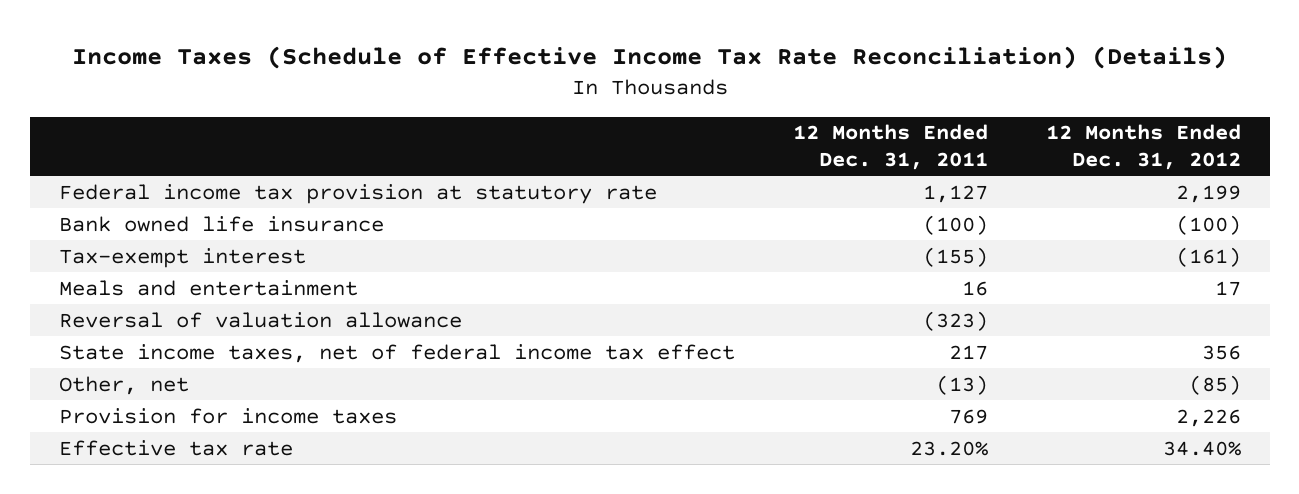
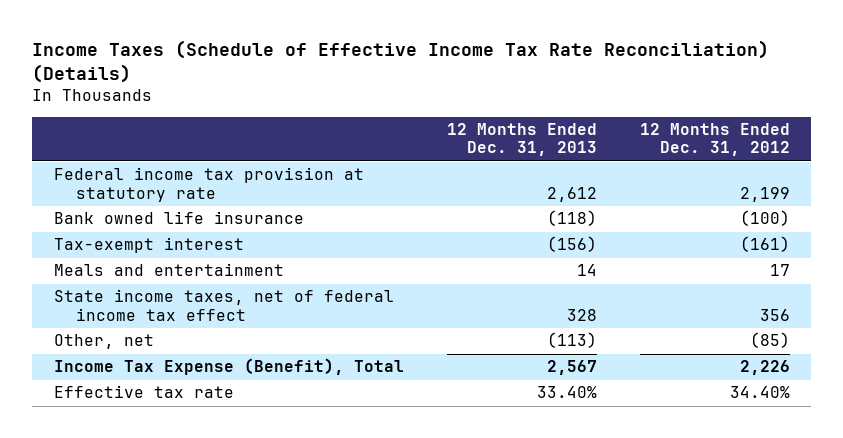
- | 12 Months Ended Dec. 31, 2011 | 12 Months Ended Dec. 31, 2012
+ | 12 Months Ended Dec. 31, 2013 | 12 Months Ended Dec. 31, 2012
- Reversal of valuation allowance | (323) |
- Provision for income taxes | 769 | 2,226
+ Income Tax Expense (Benefit), Total | 2,567 | 2,226

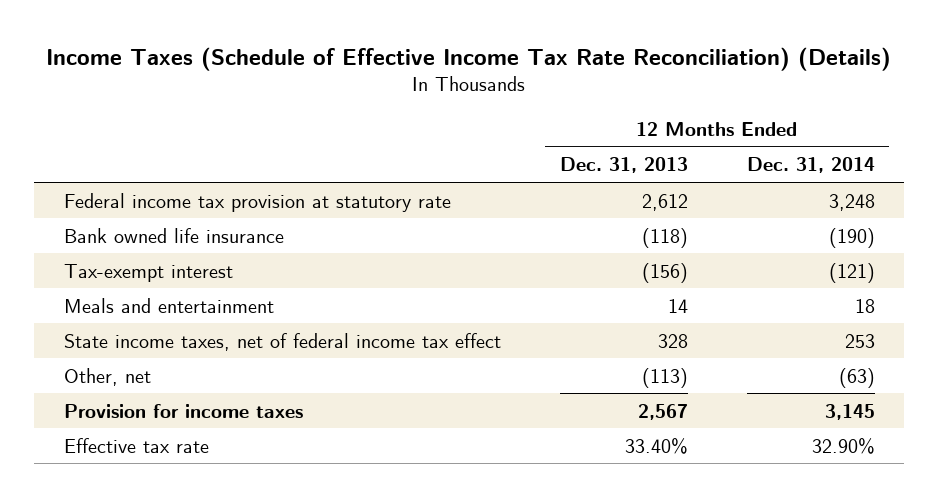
- | 12 Months Ended Dec. 31, 2013 | 12 Months Ended Dec. 31, 2012
+ | 12 Months Ended Dec. 31, 2013 | 12 Months Ended Dec. 31, 2014
- Income Tax Expense (Benefit), Total | 2,567 | 2,226
+ Provision for income taxes | 2,567 | 3,145

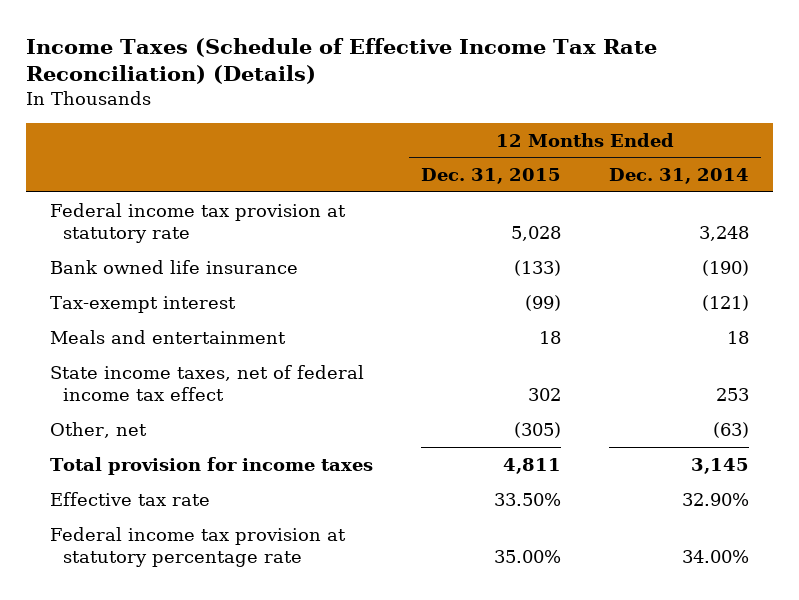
- | 12 Months Ended Dec. 31, 2013 | 12 Months Ended Dec. 31, 2014
+ | 12 Months Ended Dec. 31, 2015 | 12 Months Ended Dec. 31, 2014
- Provision for income taxes | 2,567 | 3,145
+ Total provision for income taxes | 4,811 | 3,145
+ Federal income tax provision at statutory percentage rate | 35.00% | 34.00%

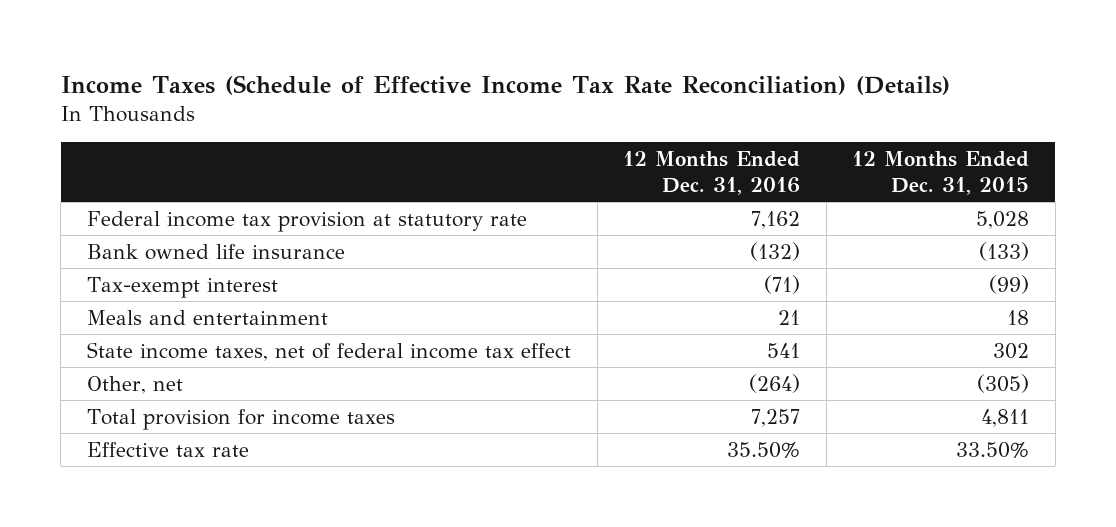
- | 12 Months Ended Dec. 31, 2015 | 12 Months Ended Dec. 31, 2014
+ | 12 Months Ended Dec. 31, 2016 | 12 Months Ended Dec. 31, 2015
- Federal income tax provision at statutory percentage rate | 35.00% | 34.00%

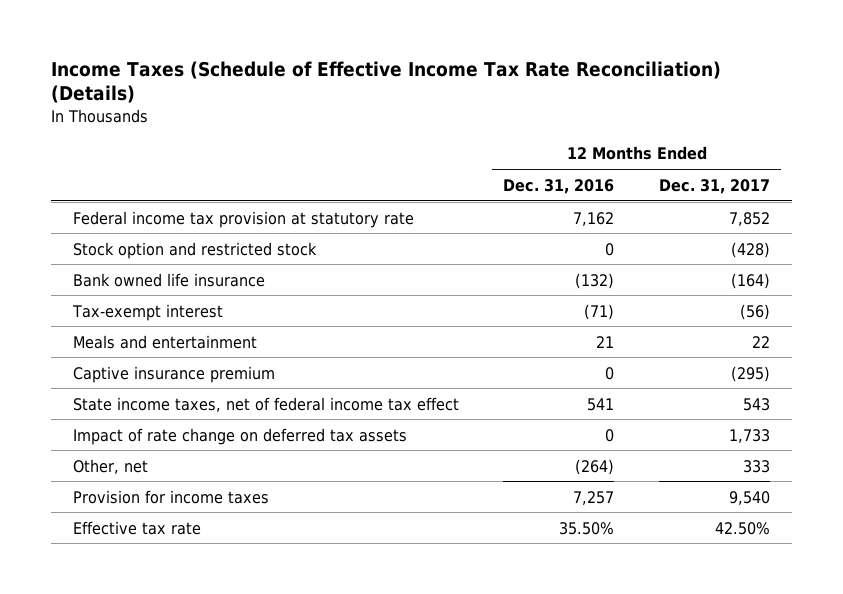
- | 12 Months Ended Dec. 31, 2016 | 12 Months Ended Dec. 31, 2015
+ | 12 Months Ended Dec. 31, 2016 | 12 Months Ended Dec. 31, 2017
+ Stock option and restricted stock | 0 | (428)
+ Captive insurance premium | 0 | (295)
+ Impact of rate change on deferred tax assets | 0 | 1,733
- Total provision for income taxes | 7,257 | 4,811
+ Provision for income taxes | 7,257 | 9,540

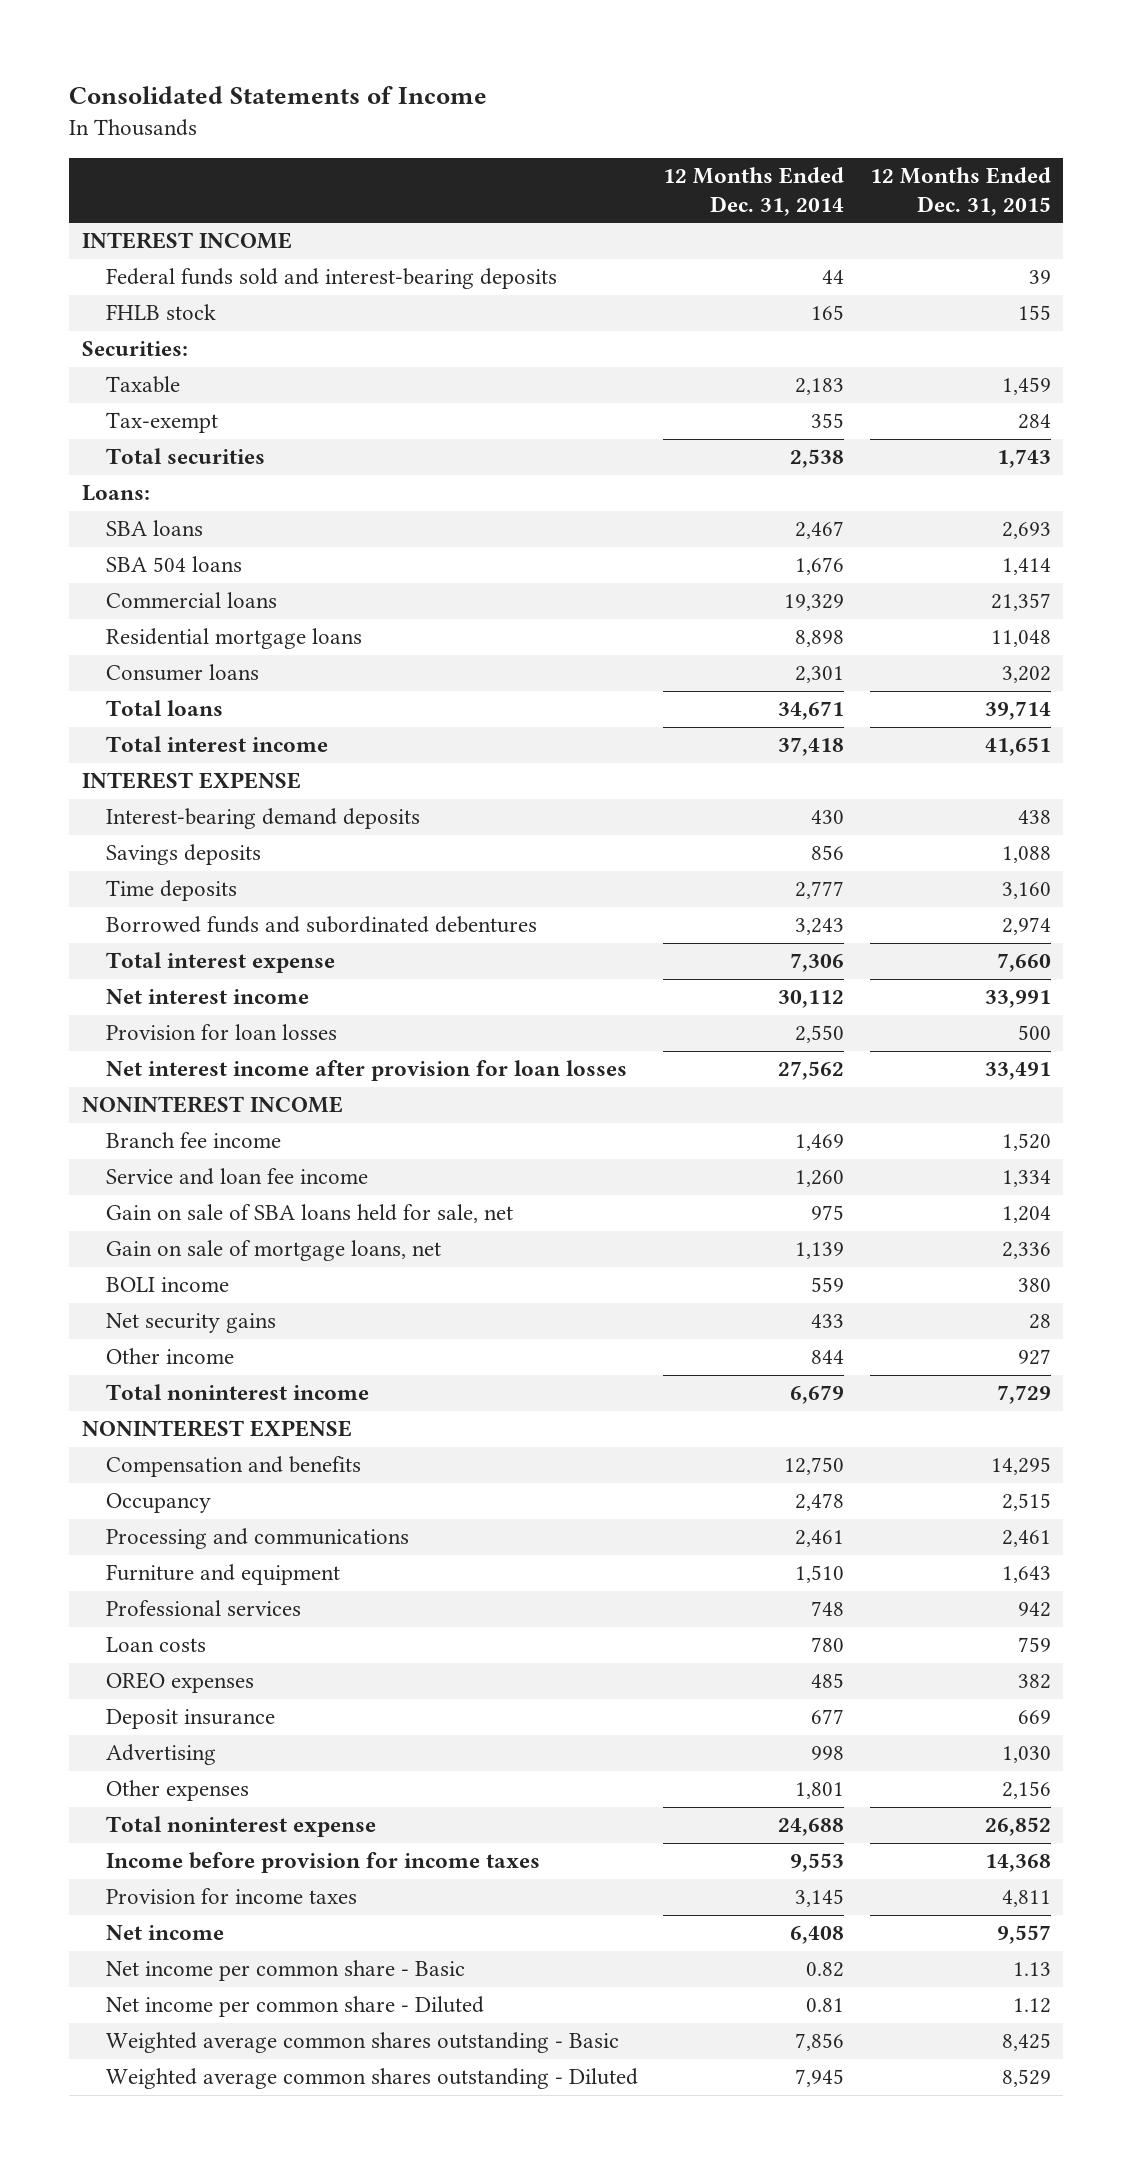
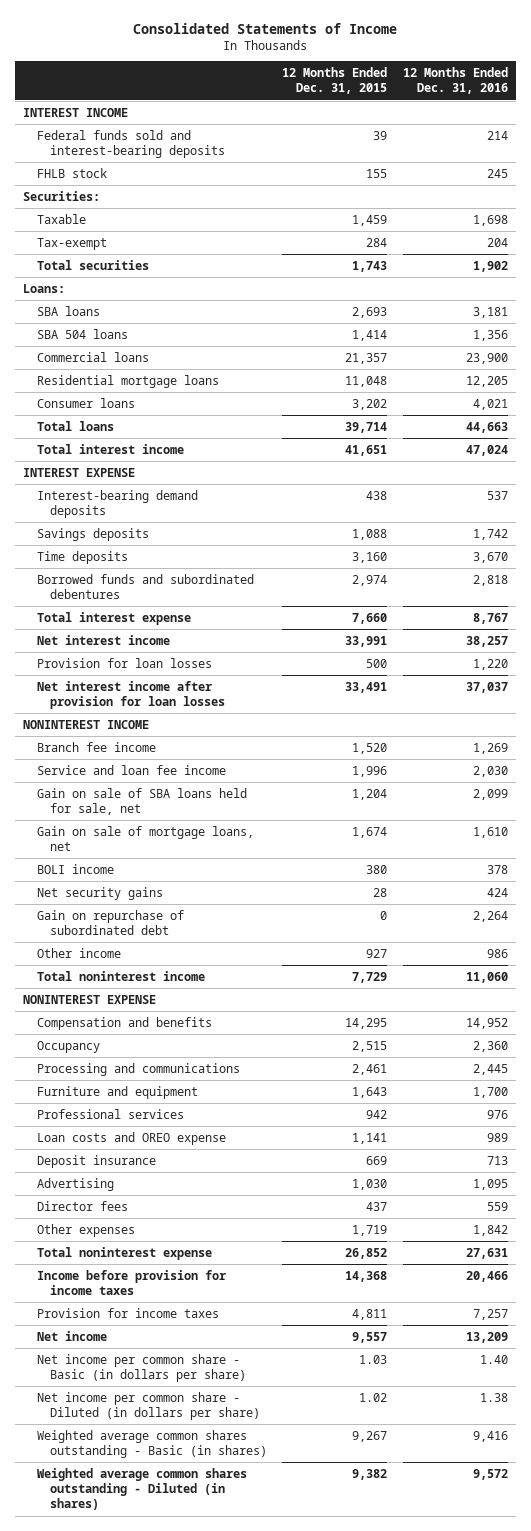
- | 12 Months Ended Dec. 31, 2014 | 12 Months Ended Dec. 31, 2015
+ | 12 Months Ended Dec. 31, 2015 | 12 Months Ended Dec. 31, 2016
- Service and loan fee income | 1,260 | 1,334
+ Service and loan fee income | 1,996 | 2,030
- Gain on sale of mortgage loans, net | 1,139 | 2,336
+ Gain on sale of mortgage loans, net | 1,674 | 1,610
+ Gain on repurchase of subordinated debt | 0 | 2,264
- Loan costs | 780 | 759
- OREO expenses | 485 | 382
+ Loan costs and OREO expense | 1,141 | 989
- Other expenses | 1,801 | 2,156
+ Director fees | 437 | 559
+ Other expenses | 1,719 | 1,842
- Net income per common share - Basic | 0.82 | 1.13
- Net income per common share - Diluted | 0.81 | 1.12
- Weighted average common shares outstanding - Basic | 7,856 | 8,425
- Weighted average common shares outstanding - Diluted | 7,945 | 8,529
+ Net income per common share - Basic (in dollars per share) | 1.03 | 1.40
+ Net income per common share - Diluted (in dollars per share) | 1.02 | 1.38
+ Weighted average common shares outstanding - Basic (in shares) | 9,267 | 9,416
+ Weighted average common shares outstanding - Diluted (in shares) | 9,382 | 9,572

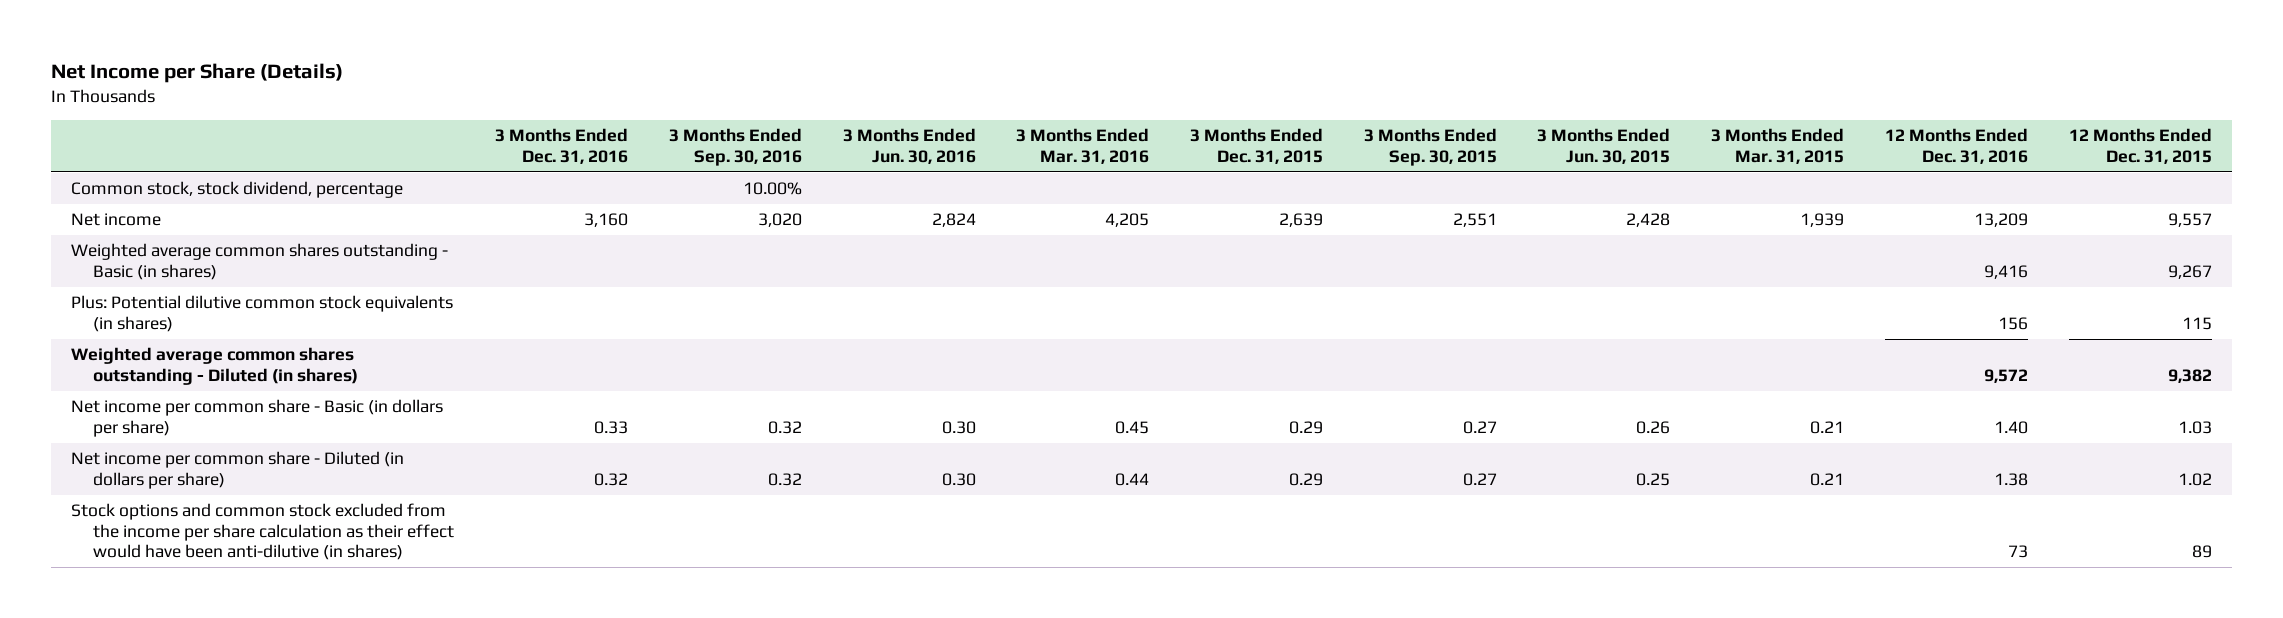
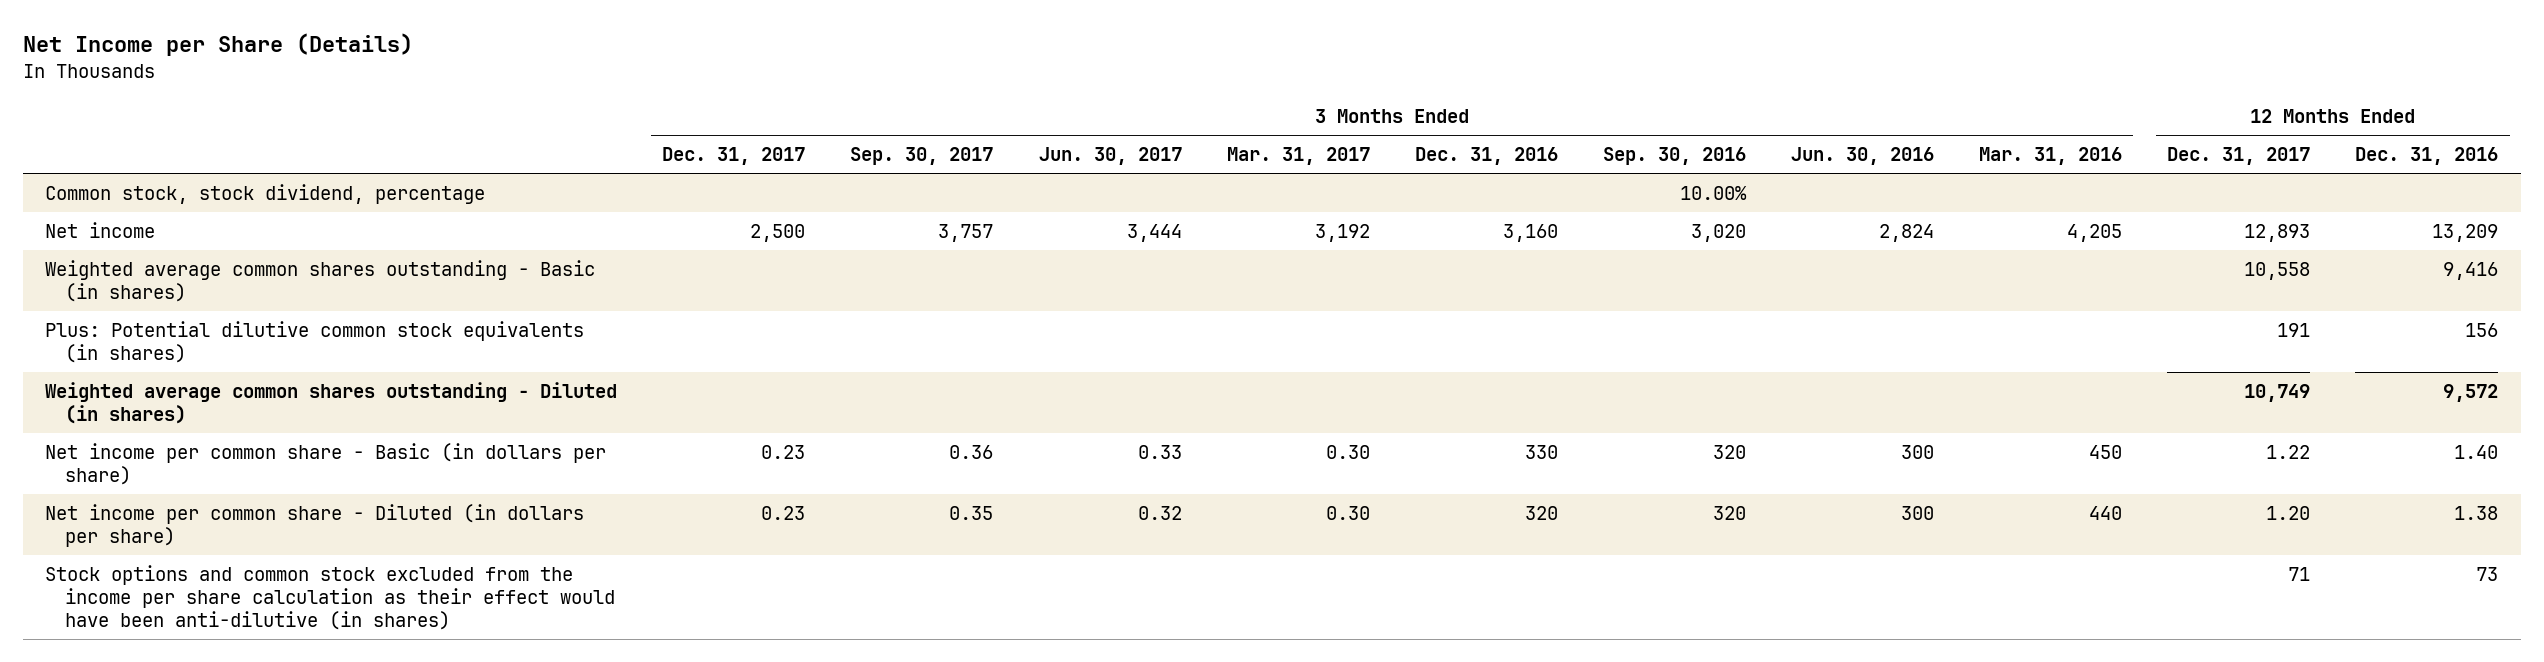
- | 3 Months Ended Dec. 31, 2016 | 3 Months Ended Sep. 30, 2016 | 3 Months Ended Jun. 30, 2016 | 3 Months Ended Mar. 31, 2016 | 3 Months Ended Dec. 31, 2015 | 3 Months Ended Sep. 30, 2015 | 3 Months Ended Jun. 30, 2015 | 3 Months Ended Mar. 31, 2015 | 12 Months Ended Dec. 31, 2016 | 12 Months Ended Dec. 31, 2015
+ | 3 Months Ended Dec. 31, 2017 | 3 Months Ended Sep. 30, 2017 | 3 Months Ended Jun. 30, 2017 | 3 Months Ended Mar. 31, 2017 | 3 Months Ended Dec. 31, 2016 | 3 Months Ended Sep. 30, 2016 | 3 Months Ended Jun. 30, 2016 | 3 Months Ended Mar. 31, 2016 | 12 Months Ended Dec. 31, 2017 | 12 Months Ended Dec. 31, 2016
- Net income per common share - Basic (in dollars per share) | 0.33 | 0.32 | 0.30 | 0.45 | 0.29 | 0.27 | 0.26 | 0.21 | 1.40 | 1.03
- Net income per common share - Diluted (in dollars per share) | 0.32 | 0.32 | 0.30 | 0.44 | 0.29 | 0.27 | 0.25 | 0.21 | 1.38 | 1.02
+ Net income per common share - Basic (in dollars per share) | 0.23 | 0.36 | 0.33 | 0.30 | 330 | 320 | 300 | 450 | 1.22 | 1.40
+ Net income per common share - Diluted (in dollars per share) | 0.23 | 0.35 | 0.32 | 0.30 | 320 | 320 | 300 | 440 | 1.20 | 1.38

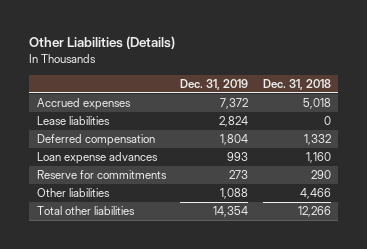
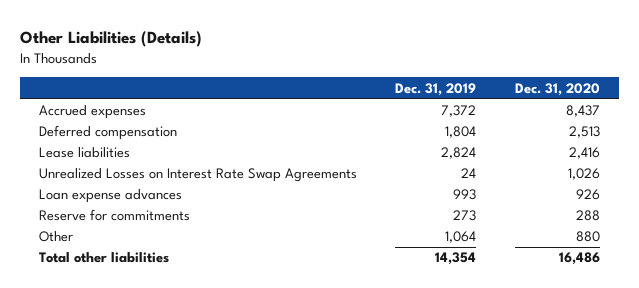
- | Dec. 31, 2019 | Dec. 31, 2018
+ | Dec. 31, 2019 | Dec. 31, 2020
moved down: Lease liabilities | 2,824 | 2,416
+ Unrealized Losses on Interest Rate Swap Agreements | 24 | 1,026
- Other liabilities | 1,088 | 4,466
+ Other | 1,064 | 880

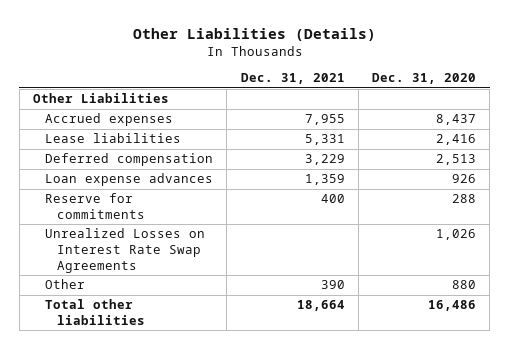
- | Dec. 31, 2019 | Dec. 31, 2020
+ | Dec. 31, 2021 | Dec. 31, 2020
+ Other Liabilities
moved down: Deferred compensation | 3,229 | 2,513
moved down: Unrealized Losses on Interest Rate Swap Agreements | | 1,026

